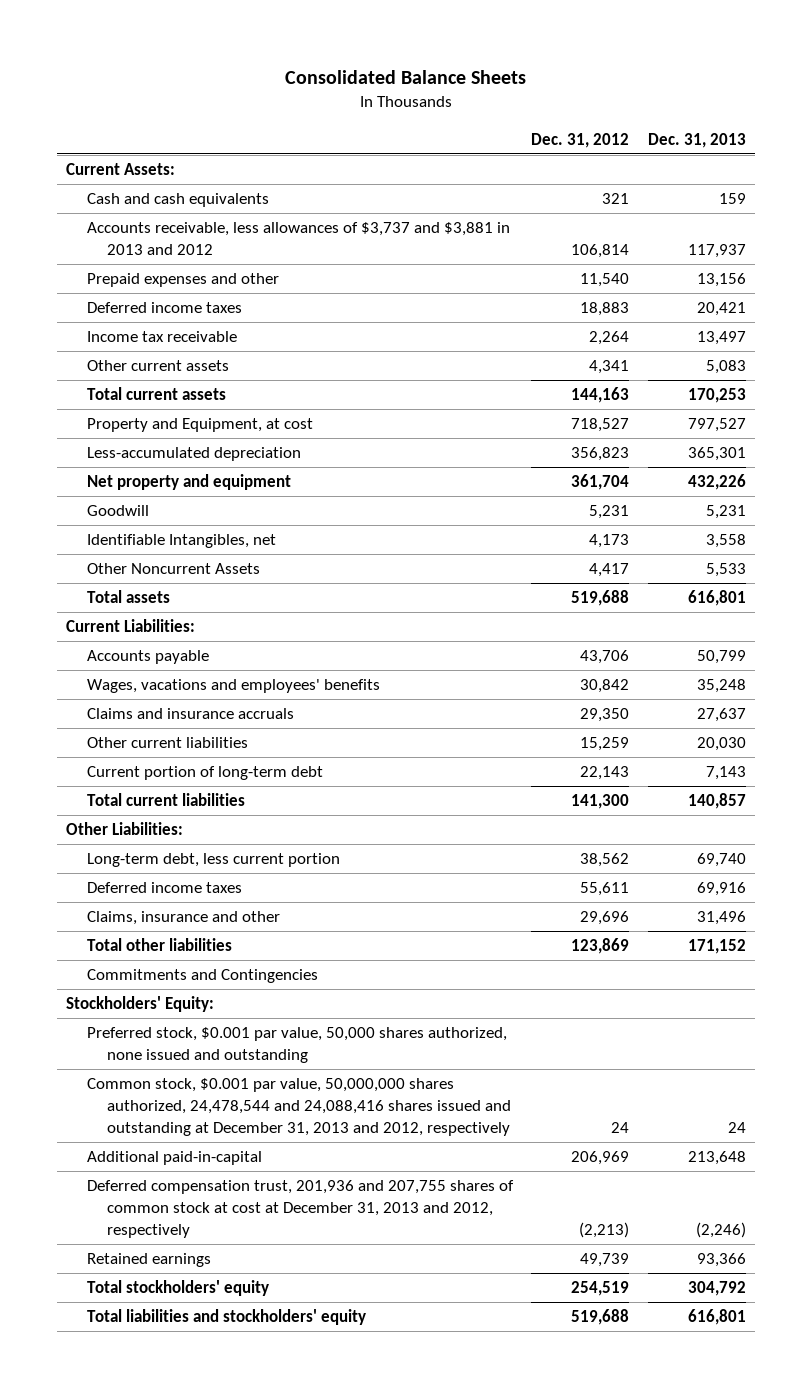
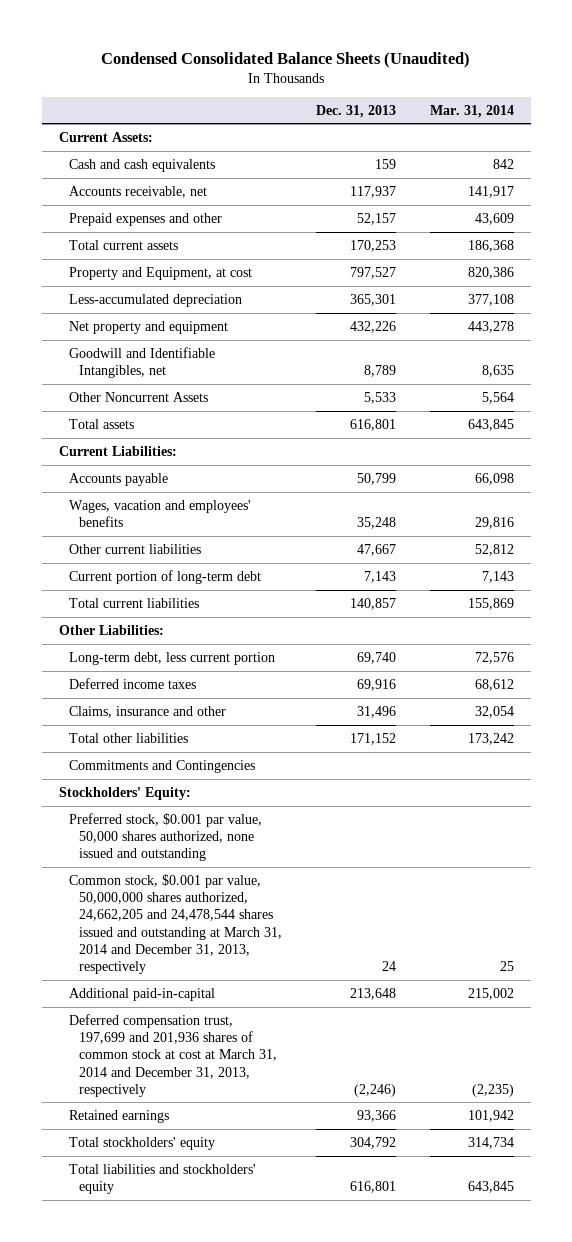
- Consolidated Balance Sheets
+ Condensed Consolidated Balance Sheets (Unaudited)
- | Dec. 31, 2012 | Dec. 31, 2013
+ | Dec. 31, 2013 | Mar. 31, 2014
- Accounts receivable, less allowances of $3,737 and $3,881 in 2013 and 2012 | 106,814 | 117,937
- Prepaid expenses and other | 11,540 | 13,156
- Deferred income taxes | 18,883 | 20,421
- Income tax receivable | 2,264 | 13,497
- Other current assets | 4,341 | 5,083
+ Accounts receivable, net | 117,937 | 141,917
+ Prepaid expenses and other | 52,157 | 43,609
- Goodwill | 5,231 | 5,231
- Identifiable Intangibles, net | 4,173 | 3,558
+ Goodwill and Identifiable Intangibles, net | 8,789 | 8,635
- Wages, vacations and employees' benefits | 30,842 | 35,248
- Claims and insurance accruals | 29,350 | 27,637
- Other current liabilities | 15,259 | 20,030
+ Wages, vacation and employees' benefits | 35,248 | 29,816
+ Other current liabilities | 47,667 | 52,812
- Common stock, $0.001 par value, 50,000,000 shares authorized, 24,478,544 and 24,088,416 shares issued and outstanding at December 31, 2013 and 2012, respectively | 24 | 24
+ Common stock, $0.001 par value, 50,000,000 shares authorized, 24,662,205 and 24,478,544 shares issued and outstanding at March 31, 2014 and December 31, 2013, respectively | 24 | 25
- Deferred compensation trust, 201,936 and 207,755 shares of common stock at cost at December 31, 2013 and 2012, respectively | (2,213) | (2,246)
+ Deferred compensation trust, 197,699 and 201,936 shares of common stock at cost at March 31, 2014 and December 31, 2013, respectively | (2,246) | (2,235)

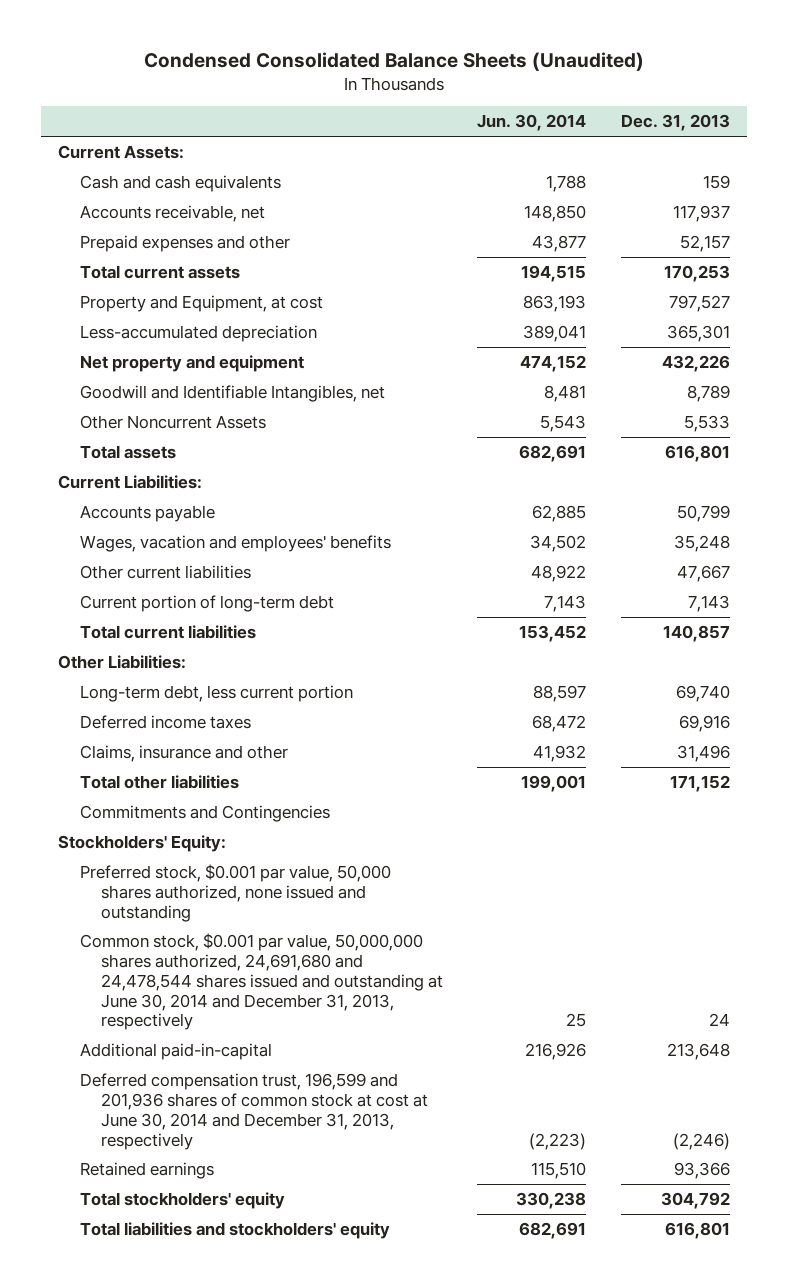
- | Dec. 31, 2013 | Mar. 31, 2014
+ | Jun. 30, 2014 | Dec. 31, 2013
- Common stock, $0.001 par value, 50,000,000 shares authorized, 24,662,205 and 24,478,544 shares issued and outstanding at March 31, 2014 and December 31, 2013, respectively | 24 | 25
+ Common stock, $0.001 par value, 50,000,000 shares authorized, 24,691,680 and 24,478,544 shares issued and outstanding at June 30, 2014 and December 31, 2013, respectively | 25 | 24
- Deferred compensation trust, 197,699 and 201,936 shares of common stock at cost at March 31, 2014 and December 31, 2013, respectively | (2,246) | (2,235)
+ Deferred compensation trust, 196,599 and 201,936 shares of common stock at cost at June 30, 2014 and December 31, 2013, respectively | (2,223) | (2,246)

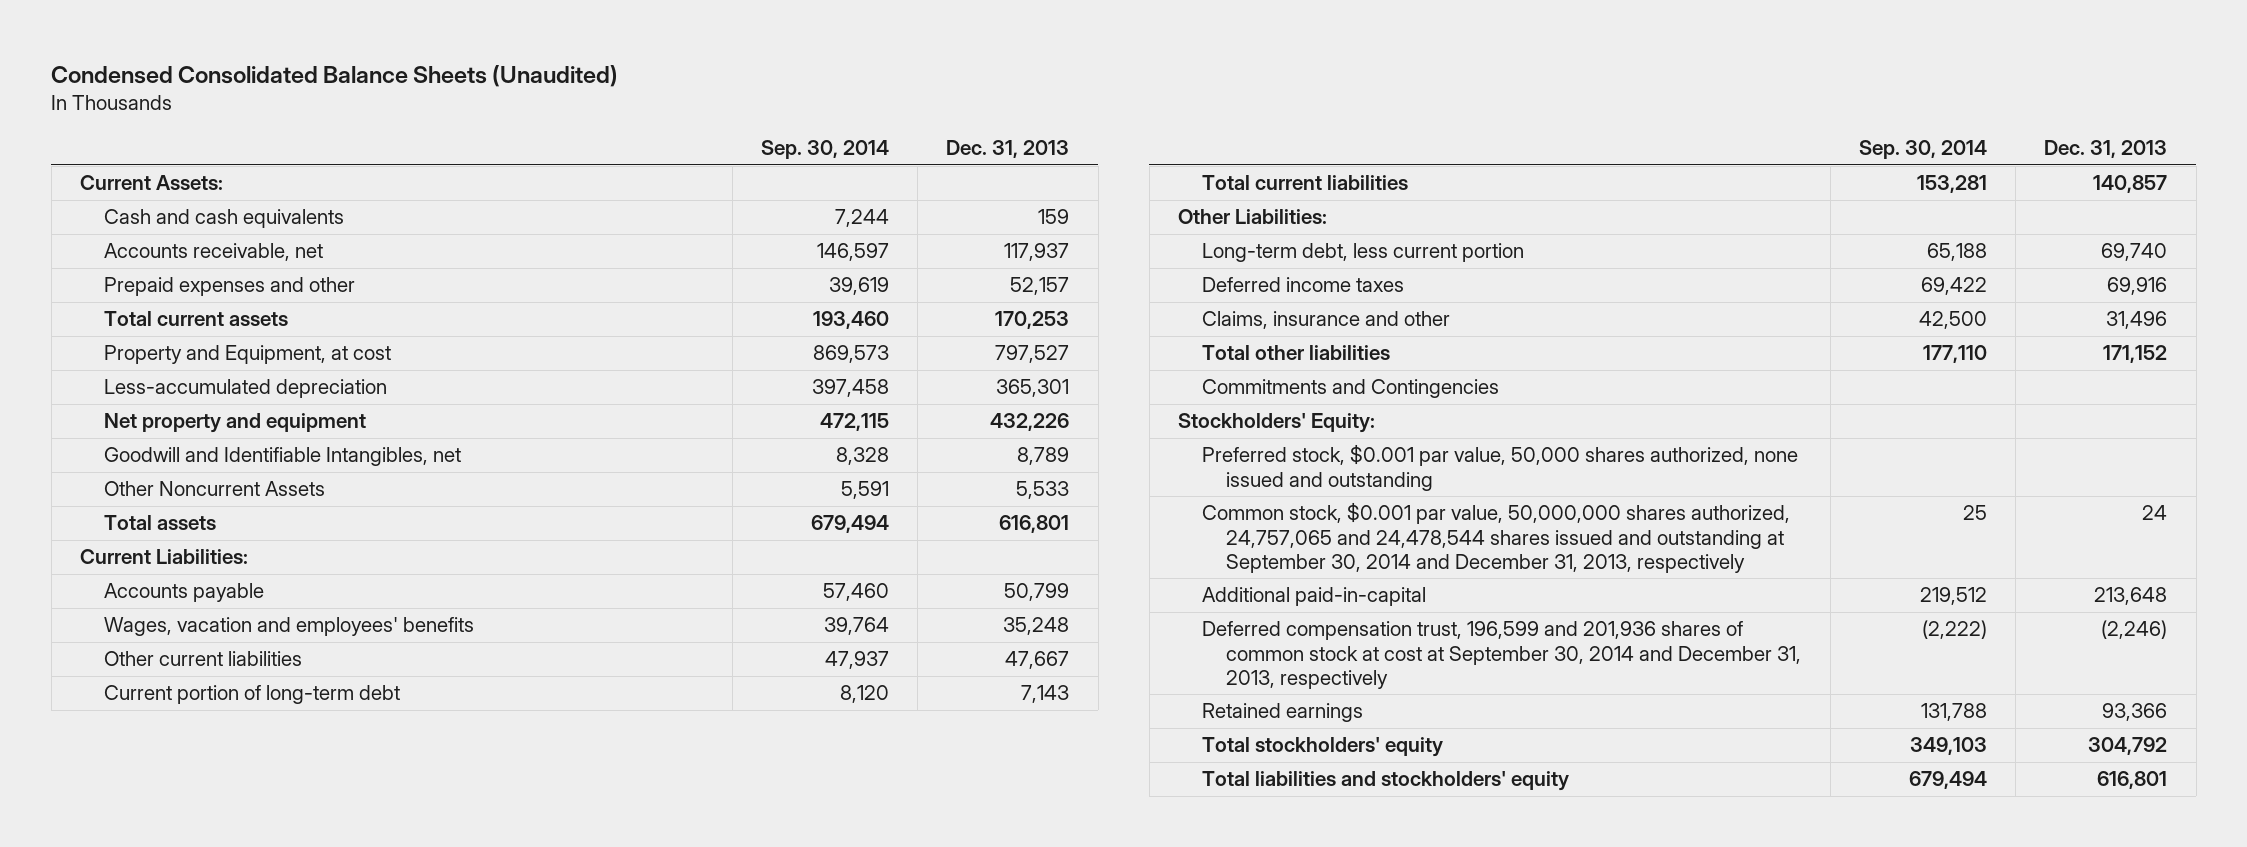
- | Jun. 30, 2014 | Dec. 31, 2013
+ | Sep. 30, 2014 | Dec. 31, 2013
- Common stock, $0.001 par value, 50,000,000 shares authorized, 24,691,680 and 24,478,544 shares issued and outstanding at June 30, 2014 and December 31, 2013, respectively | 25 | 24
+ Common stock, $0.001 par value, 50,000,000 shares authorized, 24,757,065 and 24,478,544 shares issued and outstanding at September 30, 2014 and December 31, 2013, respectively | 25 | 24
- Deferred compensation trust, 196,599 and 201,936 shares of common stock at cost at June 30, 2014 and December 31, 2013, respectively | (2,223) | (2,246)
+ Deferred compensation trust, 196,599 and 201,936 shares of common stock at cost at September 30, 2014 and December 31, 2013, respectively | (2,222) | (2,246)

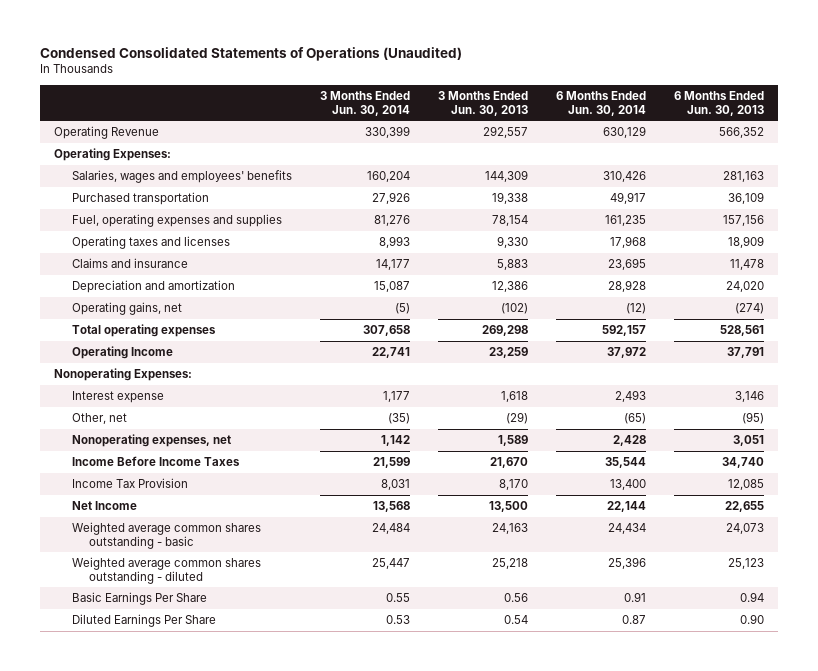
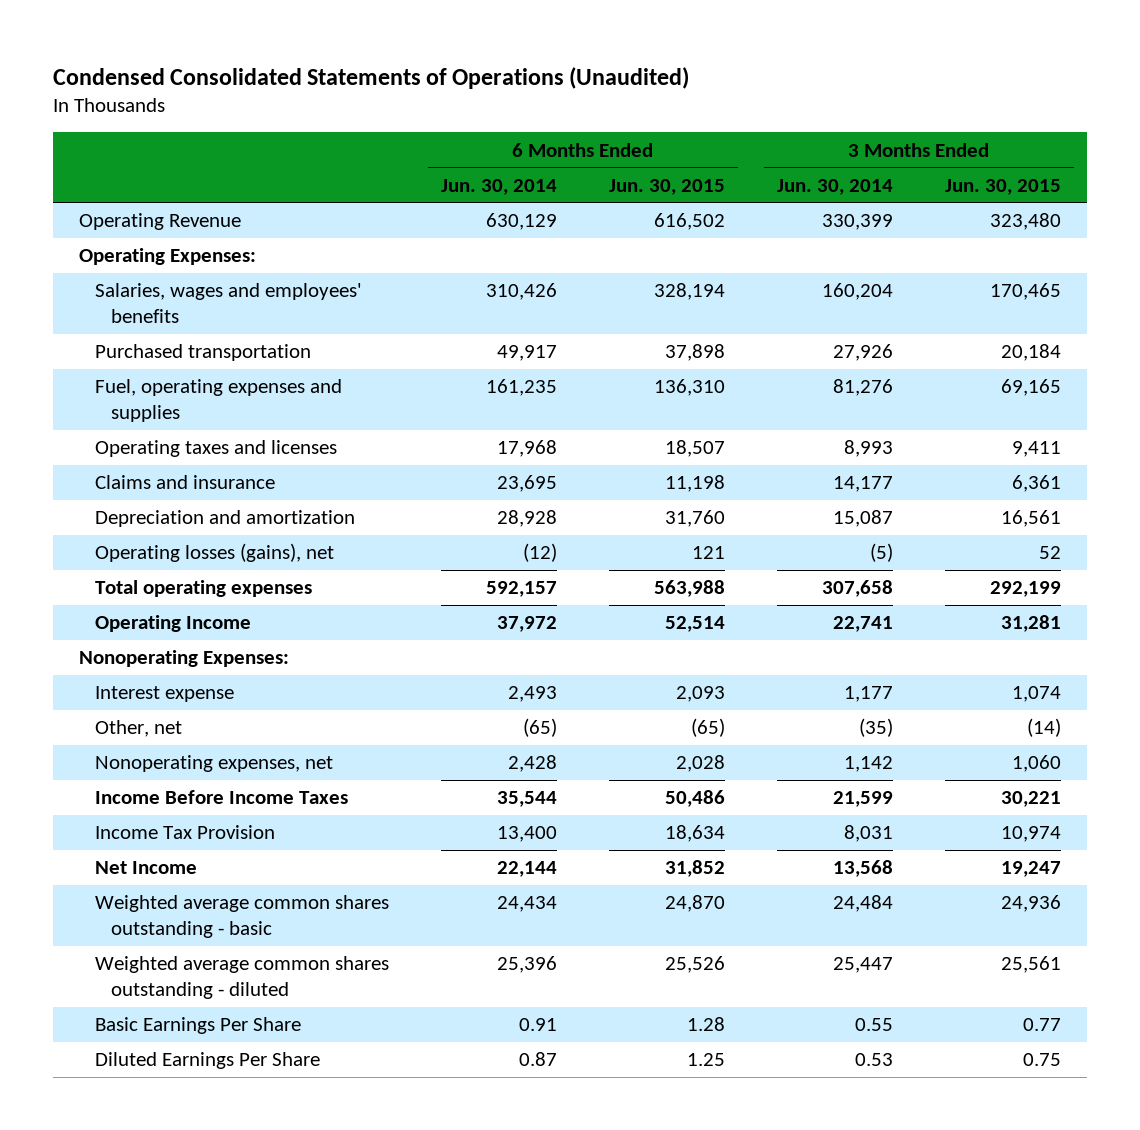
- | 3 Months Ended Jun. 30, 2014 | 3 Months Ended Jun. 30, 2013 | 6 Months Ended Jun. 30, 2014 | 6 Months Ended Jun. 30, 2013
+ | 6 Months Ended Jun. 30, 2014 | 6 Months Ended Jun. 30, 2015 | 3 Months Ended Jun. 30, 2014 | 3 Months Ended Jun. 30, 2015
- Operating gains, net | (5) | (102) | (12) | (274)
+ Operating losses (gains), net | (12) | 121 | (5) | 52

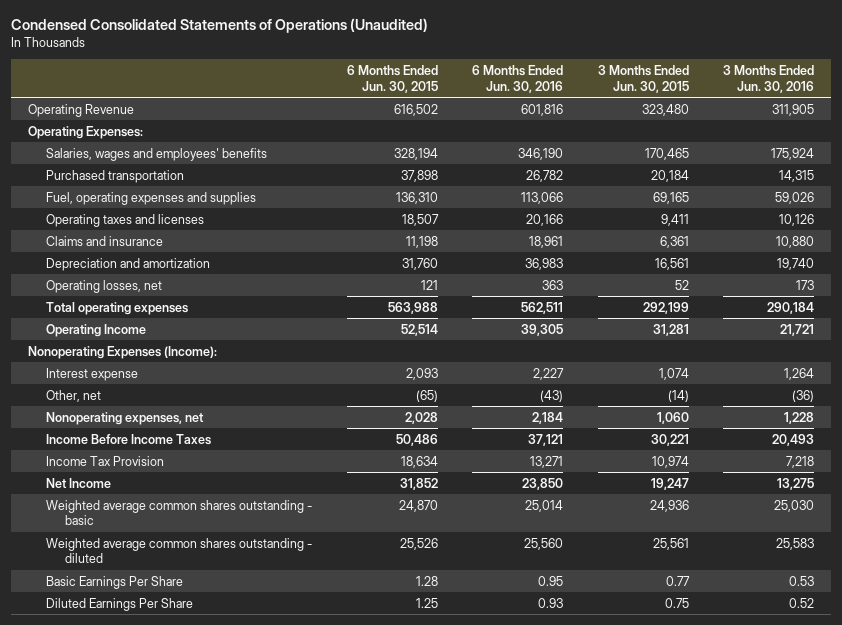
- | 6 Months Ended Jun. 30, 2014 | 6 Months Ended Jun. 30, 2015 | 3 Months Ended Jun. 30, 2014 | 3 Months Ended Jun. 30, 2015
+ | 6 Months Ended Jun. 30, 2015 | 6 Months Ended Jun. 30, 2016 | 3 Months Ended Jun. 30, 2015 | 3 Months Ended Jun. 30, 2016
- Operating losses (gains), net | (12) | 121 | (5) | 52
+ Operating losses, net | 121 | 363 | 52 | 173
- Nonoperating Expenses:
+ Nonoperating Expenses (Income):

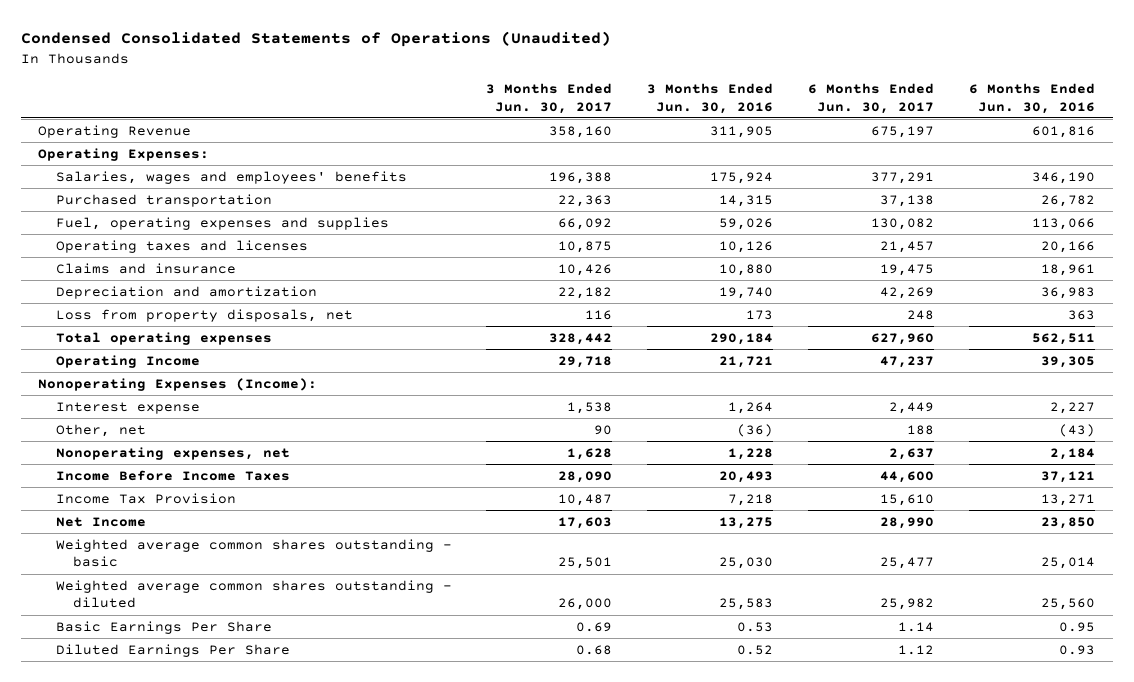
- | 6 Months Ended Jun. 30, 2015 | 6 Months Ended Jun. 30, 2016 | 3 Months Ended Jun. 30, 2015 | 3 Months Ended Jun. 30, 2016
+ | 3 Months Ended Jun. 30, 2017 | 3 Months Ended Jun. 30, 2016 | 6 Months Ended Jun. 30, 2017 | 6 Months Ended Jun. 30, 2016
- Operating losses, net | 121 | 363 | 52 | 173
+ Loss from property disposals, net | 116 | 173 | 248 | 363

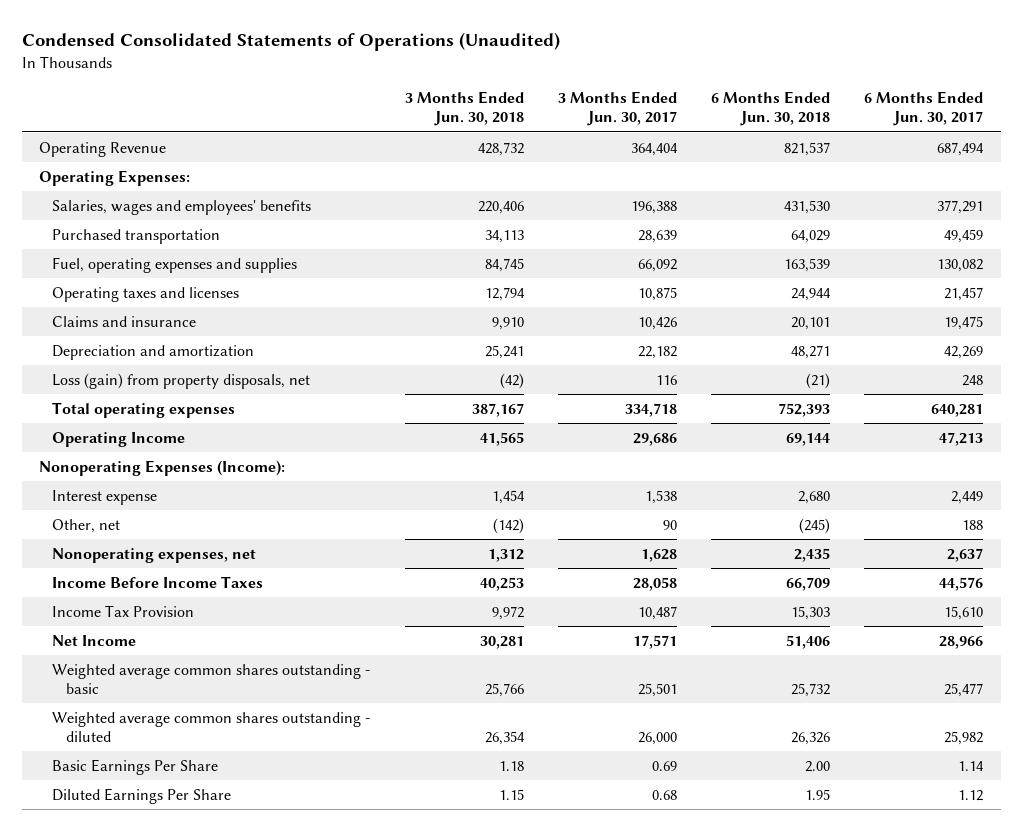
- | 3 Months Ended Jun. 30, 2017 | 3 Months Ended Jun. 30, 2016 | 6 Months Ended Jun. 30, 2017 | 6 Months Ended Jun. 30, 2016
+ | 3 Months Ended Jun. 30, 2018 | 3 Months Ended Jun. 30, 2017 | 6 Months Ended Jun. 30, 2018 | 6 Months Ended Jun. 30, 2017
- Operating Revenue | 358,160 | 311,905 | 675,197 | 601,816
+ Operating Revenue | 428,732 | 364,404 | 821,537 | 687,494
- Purchased transportation | 22,363 | 14,315 | 37,138 | 26,782
+ Purchased transportation | 34,113 | 28,639 | 64,029 | 49,459
- Loss from property disposals, net | 116 | 173 | 248 | 363
- Total operating expenses | 328,442 | 290,184 | 627,960 | 562,511
- Operating Income | 29,718 | 21,721 | 47,237 | 39,305
+ Loss (gain) from property disposals, net | (42) | 116 | (21) | 248
+ Total operating expenses | 387,167 | 334,718 | 752,393 | 640,281
+ Operating Income | 41,565 | 29,686 | 69,144 | 47,213
- Income Before Income Taxes | 28,090 | 20,493 | 44,600 | 37,121
+ Income Before Income Taxes | 40,253 | 28,058 | 66,709 | 44,576
- Net Income | 17,603 | 13,275 | 28,990 | 23,850
+ Net Income | 30,281 | 17,571 | 51,406 | 28,966

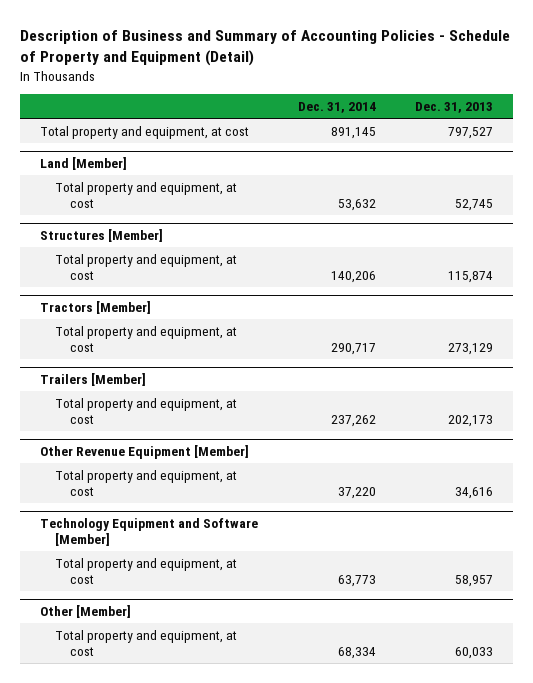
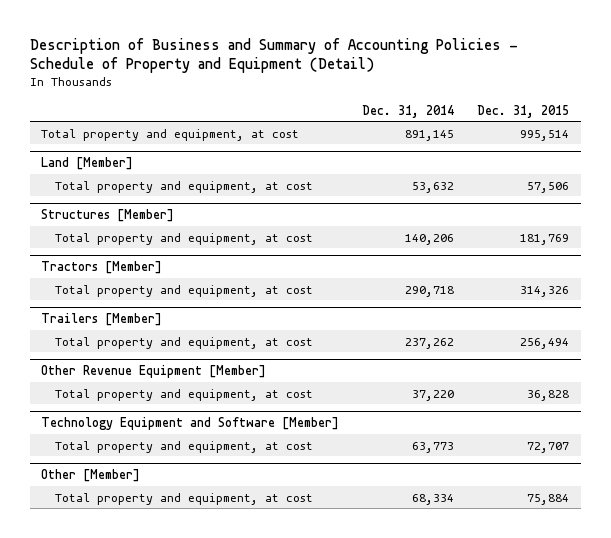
- | Dec. 31, 2014 | Dec. 31, 2013
+ | Dec. 31, 2014 | Dec. 31, 2015
@ Tractors [Member]
- Total property and equipment, at cost | 290,717 | 273,129
+ Total property and equipment, at cost | 290,718 | 314,326

